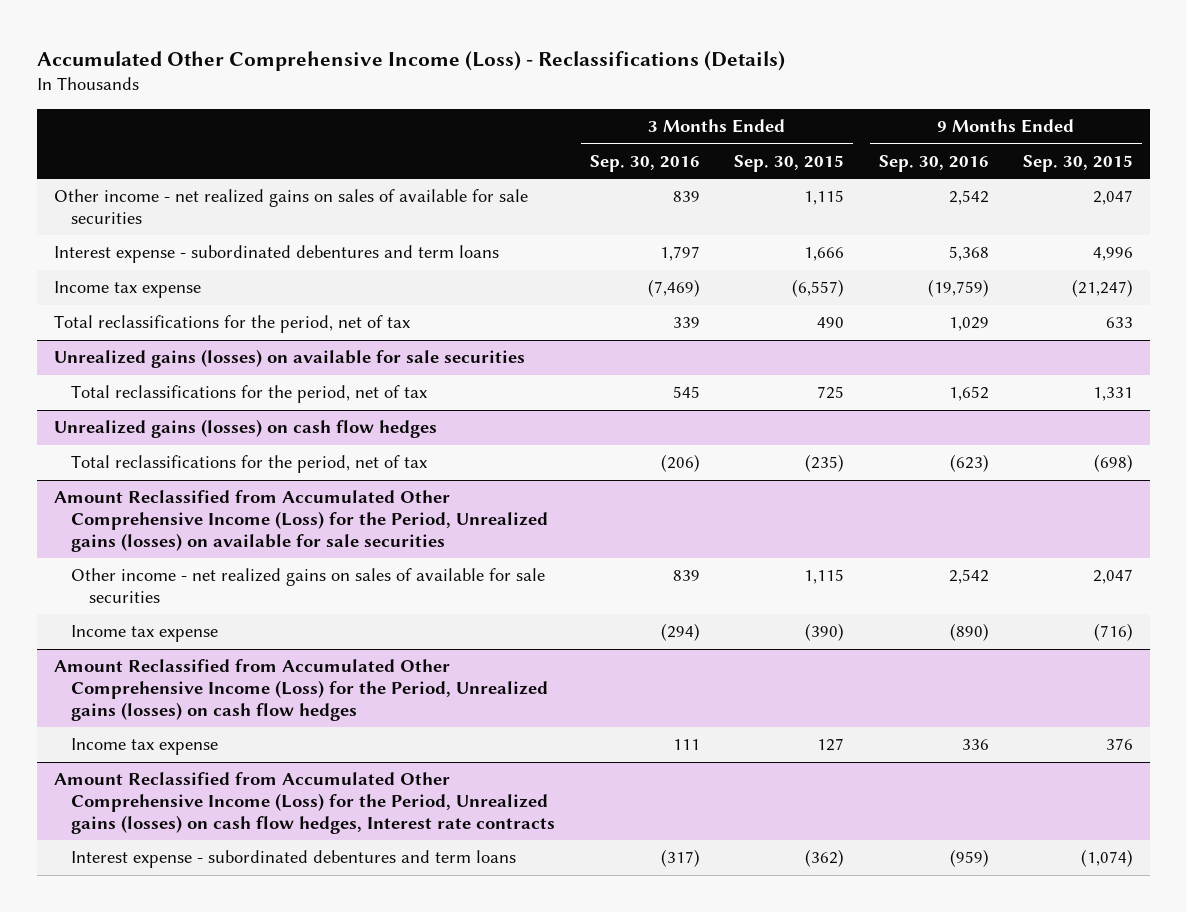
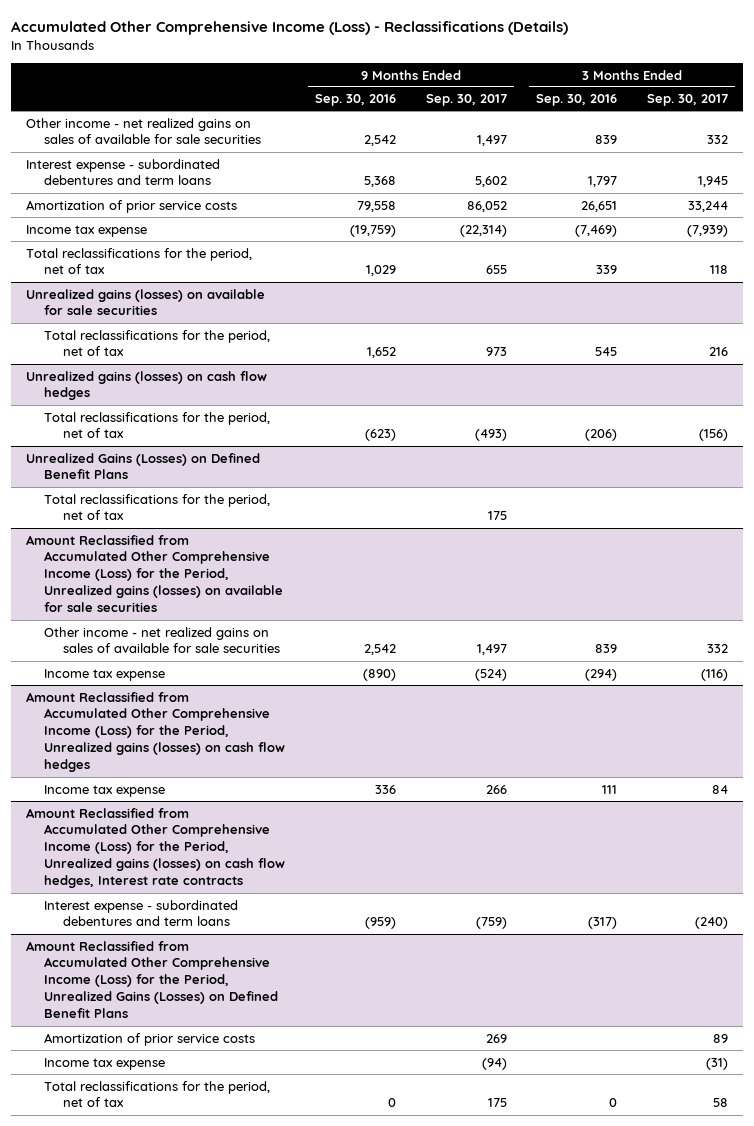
- | 3 Months Ended Sep. 30, 2016 | 3 Months Ended Sep. 30, 2015 | 9 Months Ended Sep. 30, 2016 | 9 Months Ended Sep. 30, 2015
+ | 9 Months Ended Sep. 30, 2016 | 9 Months Ended Sep. 30, 2017 | 3 Months Ended Sep. 30, 2016 | 3 Months Ended Sep. 30, 2017
+ Amortization of prior service costs | 79,558 | 86,052 | 26,651 | 33,244
+ Unrealized Gains (Losses) on Defined Benefit Plans
+ Total reclassifications for the period, net of tax | | 175 | |
+ Amount Reclassified from Accumulated Other Comprehensive Income (Loss) for the Period, Unrealized Gains (Losses) on Defined Benefit Plans
+ Amortization of prior service costs | | 269 | | 89
+ Income tax expense | | (94) | | (31)
+ Total reclassifications for the period, net of tax | 0 | 175 | 0 | 58

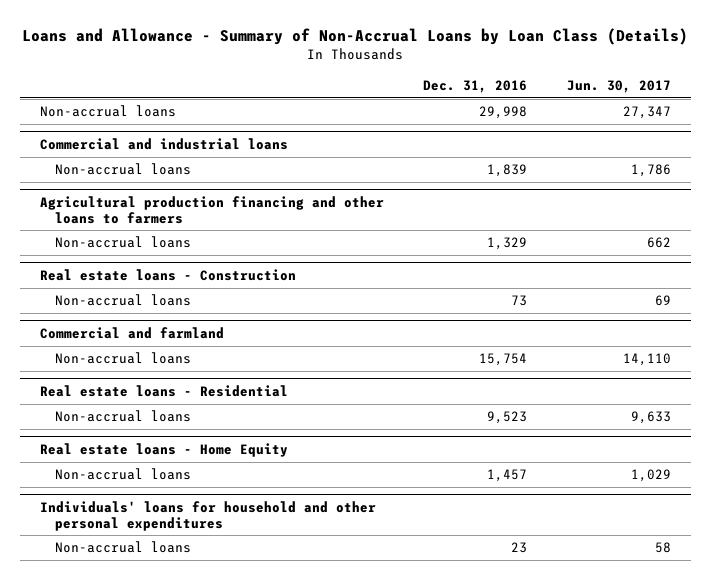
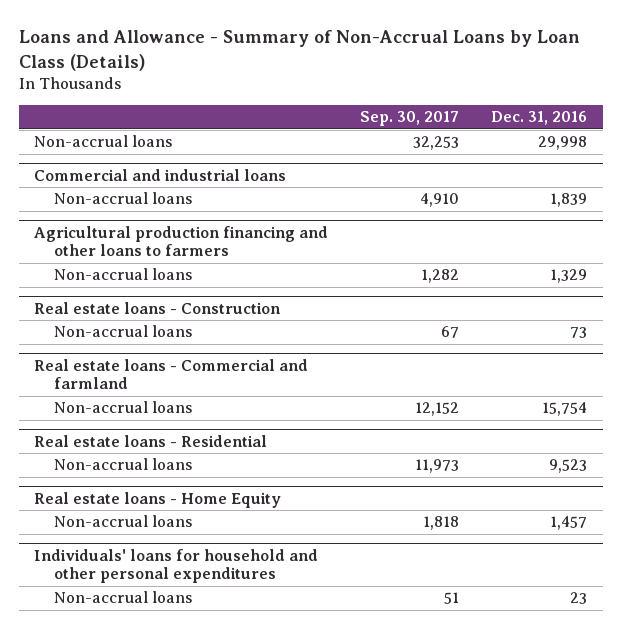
- | Dec. 31, 2016 | Jun. 30, 2017
+ | Sep. 30, 2017 | Dec. 31, 2016
- Commercial and farmland
+ Real estate loans - Commercial and farmland

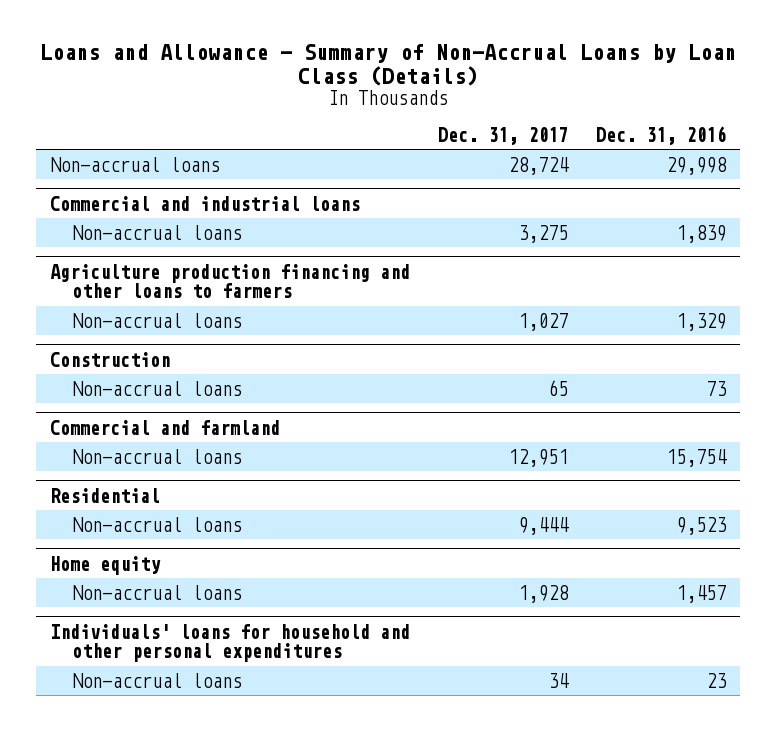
- | Sep. 30, 2017 | Dec. 31, 2016
+ | Dec. 31, 2017 | Dec. 31, 2016
- Agricultural production financing and other loans to farmers
+ Agriculture production financing and other loans to farmers
- Real estate loans - Construction
+ Construction
- Real estate loans - Commercial and farmland
+ Commercial and farmland
- Real estate loans - Residential
+ Residential
- Real estate loans - Home Equity
+ Home equity

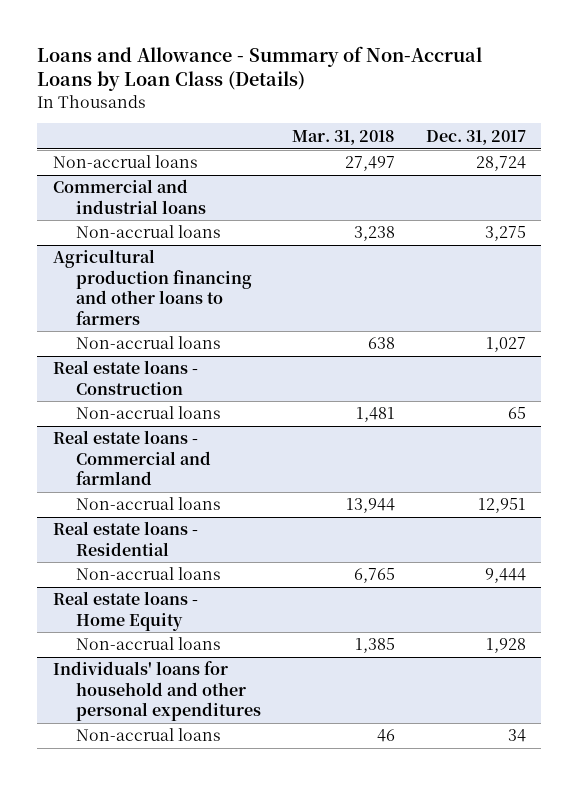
- | Dec. 31, 2017 | Dec. 31, 2016
+ | Mar. 31, 2018 | Dec. 31, 2017
- Agriculture production financing and other loans to farmers
+ Agricultural production financing and other loans to farmers
- Construction
+ Real estate loans - Construction
- Commercial and farmland
+ Real estate loans - Commercial and farmland
- Residential
+ Real estate loans - Residential
- Home equity
+ Real estate loans - Home Equity

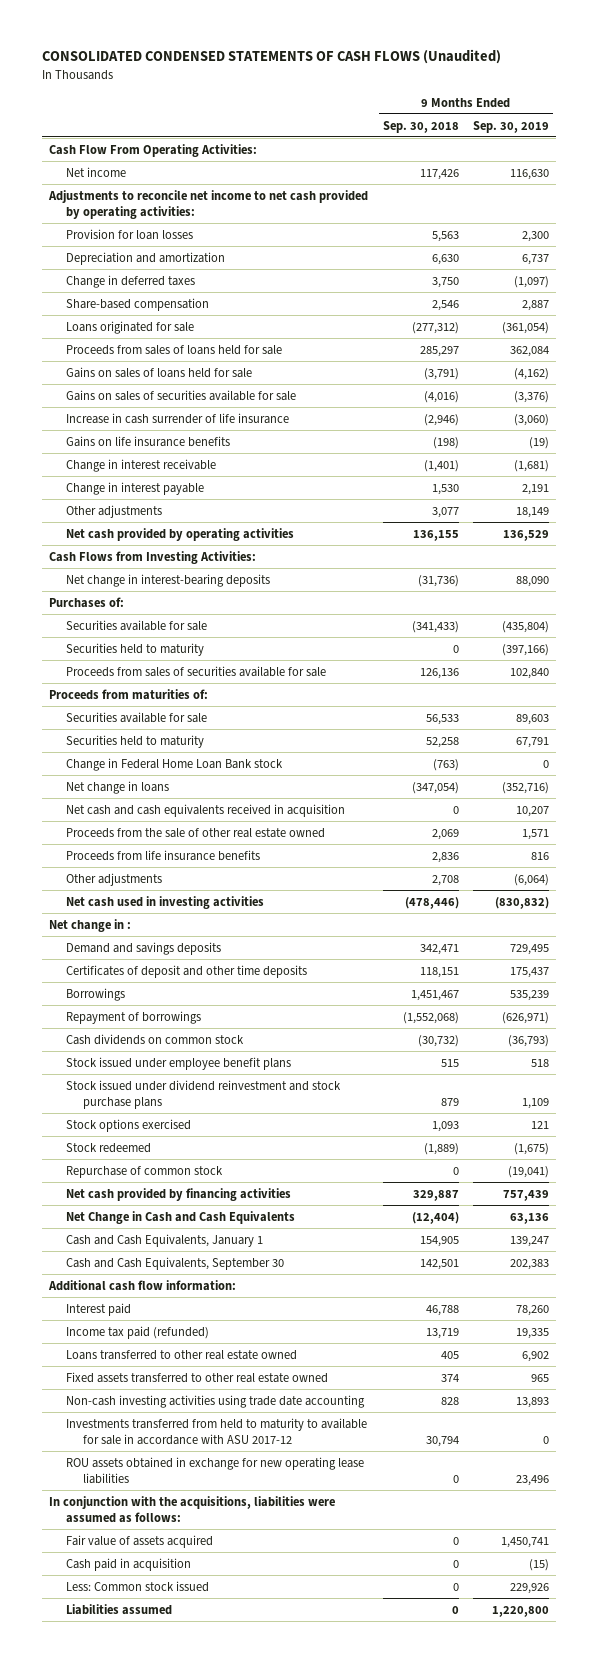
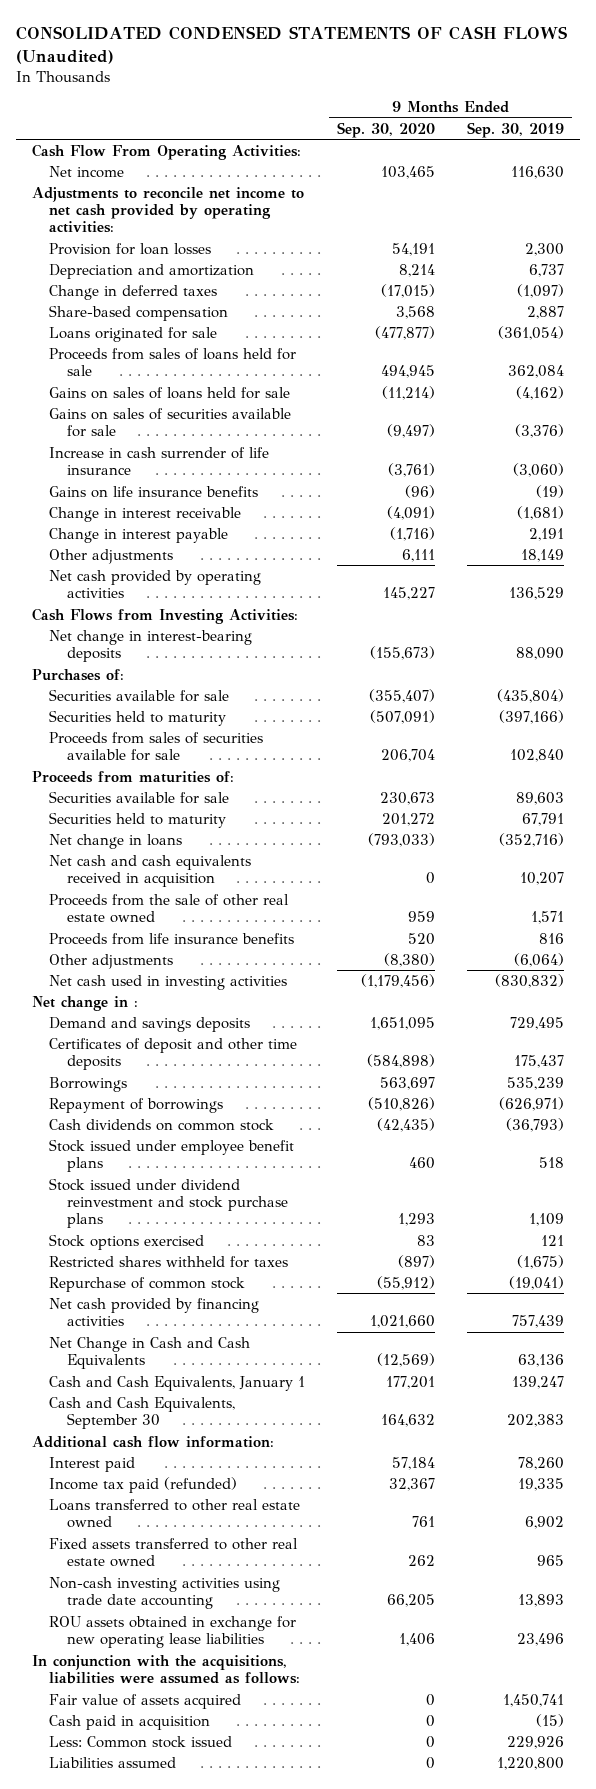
- | 9 Months Ended Sep. 30, 2018 | 9 Months Ended Sep. 30, 2019
+ | 9 Months Ended Sep. 30, 2020 | 9 Months Ended Sep. 30, 2019
- Change in Federal Home Loan Bank stock | (763) | 0
- Stock redeemed | (1,889) | (1,675)
+ Restricted shares withheld for taxes | (897) | (1,675)
- Investments transferred from held to maturity to available for sale in accordance with ASU 2017-12 | 30,794 | 0

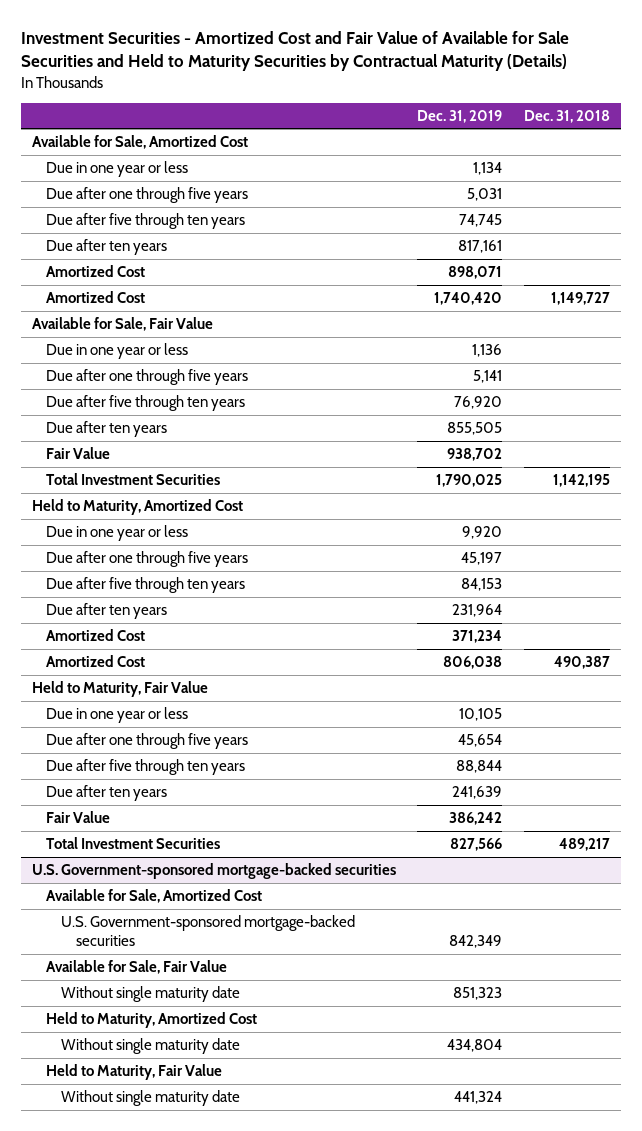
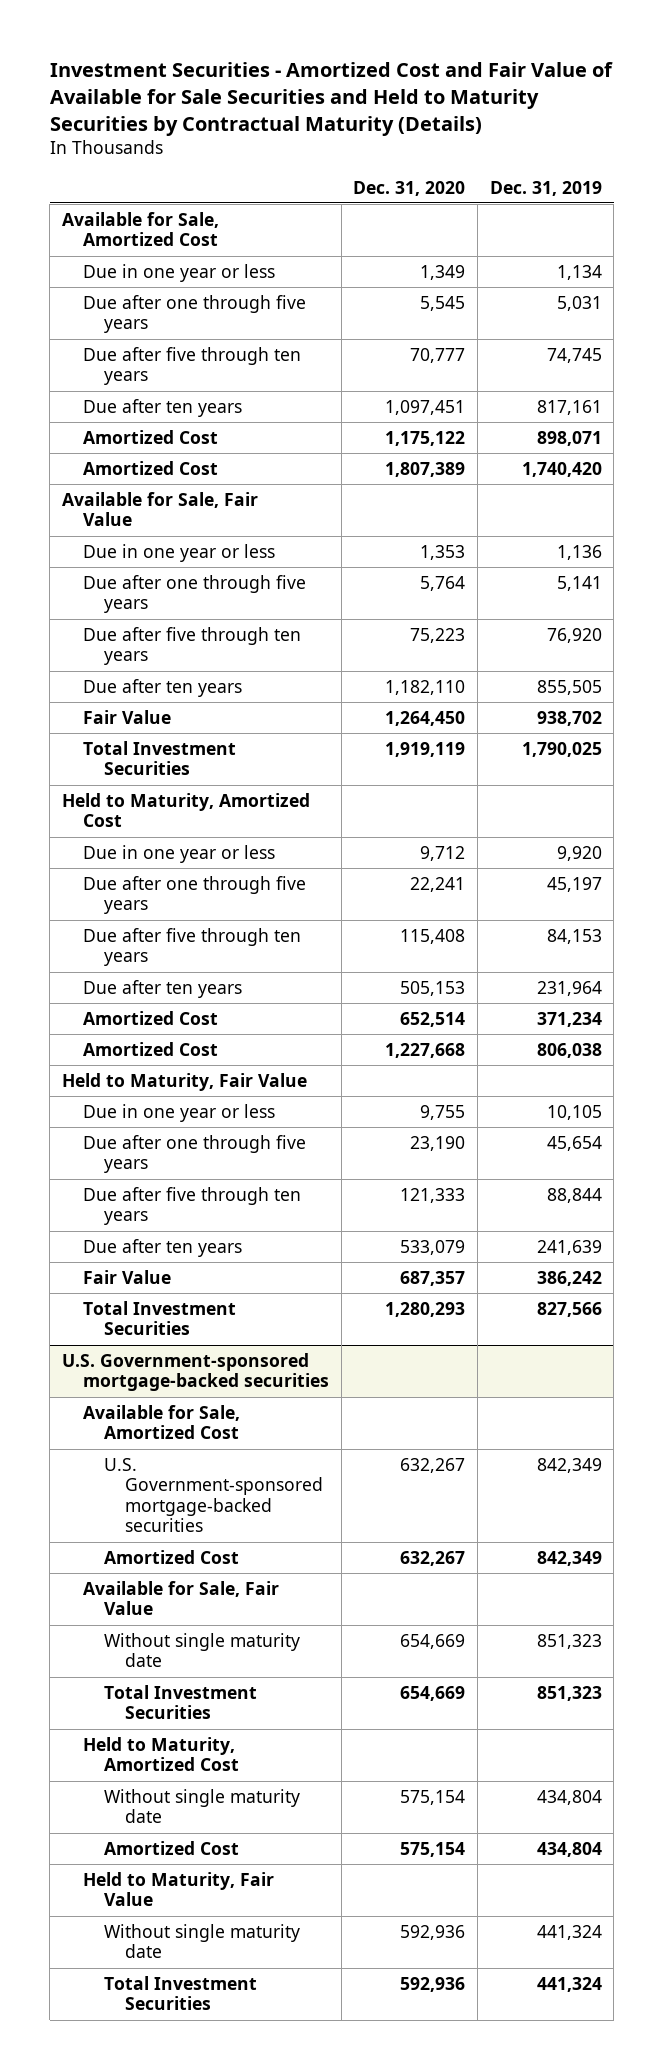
- | Dec. 31, 2019 | Dec. 31, 2018
+ | Dec. 31, 2020 | Dec. 31, 2019
@ U.S. Government-sponsored mortgage-backed securities
+ Amortized Cost | 632,267 | 842,349
+ Total Investment Securities | 654,669 | 851,323
+ Amortized Cost | 575,154 | 434,804
+ Total Investment Securities | 592,936 | 441,324

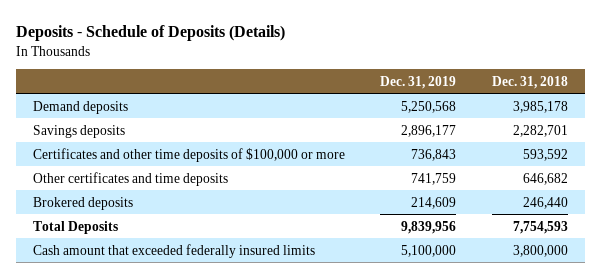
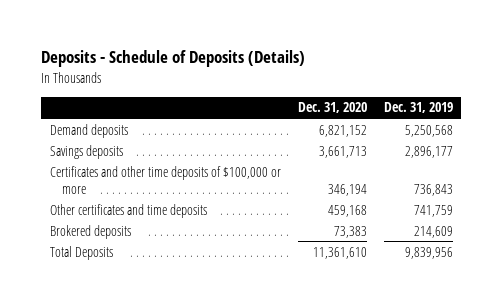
- | Dec. 31, 2019 | Dec. 31, 2018
+ | Dec. 31, 2020 | Dec. 31, 2019
- Cash amount that exceeded federally insured limits | 5,100,000 | 3,800,000

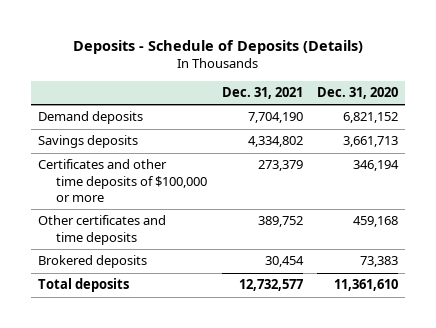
- | Dec. 31, 2020 | Dec. 31, 2019
+ | Dec. 31, 2021 | Dec. 31, 2020
- Total Deposits | 11,361,610 | 9,839,956
+ Total deposits | 12,732,577 | 11,361,610

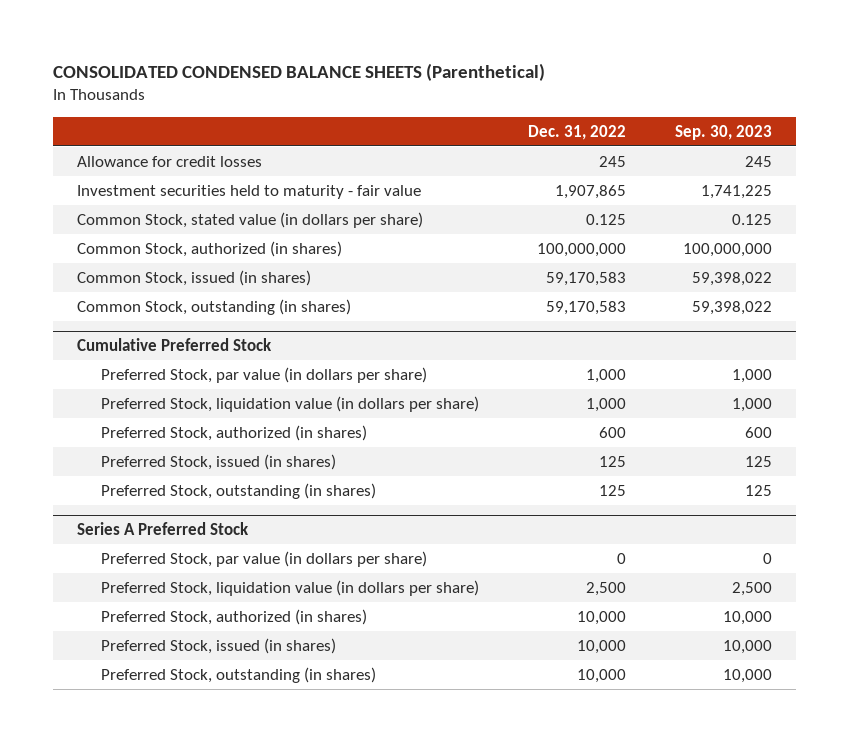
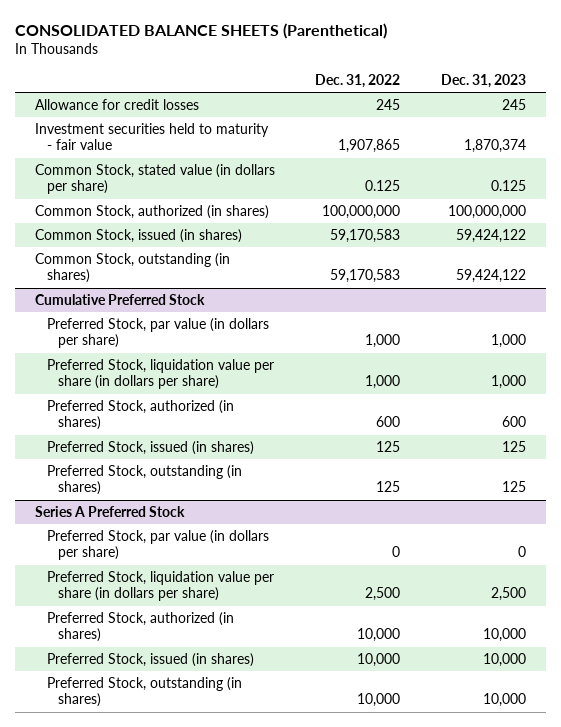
- CONSOLIDATED CONDENSED BALANCE SHEETS (Parenthetical)
+ CONSOLIDATED BALANCE SHEETS (Parenthetical)
- | Dec. 31, 2022 | Sep. 30, 2023
+ | Dec. 31, 2022 | Dec. 31, 2023
@ Cumulative Preferred Stock
- Preferred Stock, liquidation value (in dollars per share) | 1,000 | 1,000
+ Preferred Stock, liquidation value per share (in dollars per share) | 1,000 | 1,000
@ Series A Preferred Stock
- Preferred Stock, liquidation value (in dollars per share) | 2,500 | 2,500
+ Preferred Stock, liquidation value per share (in dollars per share) | 2,500 | 2,500

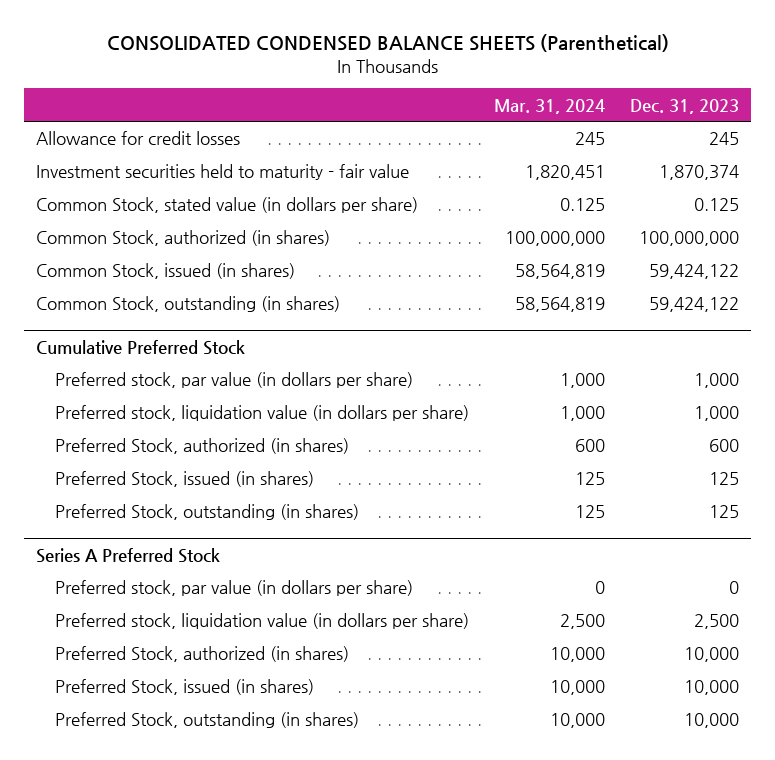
- CONSOLIDATED BALANCE SHEETS (Parenthetical)
+ CONSOLIDATED CONDENSED BALANCE SHEETS (Parenthetical)
- | Dec. 31, 2022 | Dec. 31, 2023
+ | Mar. 31, 2024 | Dec. 31, 2023
@ Cumulative Preferred Stock
- Preferred Stock, par value (in dollars per share) | 1,000 | 1,000
- Preferred Stock, liquidation value per share (in dollars per share) | 1,000 | 1,000
+ Preferred stock, par value (in dollars per share) | 1,000 | 1,000
+ Preferred stock, liquidation value (in dollars per share) | 1,000 | 1,000
@ Series A Preferred Stock
- Preferred Stock, par value (in dollars per share) | 0 | 0
- Preferred Stock, liquidation value per share (in dollars per share) | 2,500 | 2,500
+ Preferred stock, par value (in dollars per share) | 0 | 0
+ Preferred stock, liquidation value (in dollars per share) | 2,500 | 2,500

